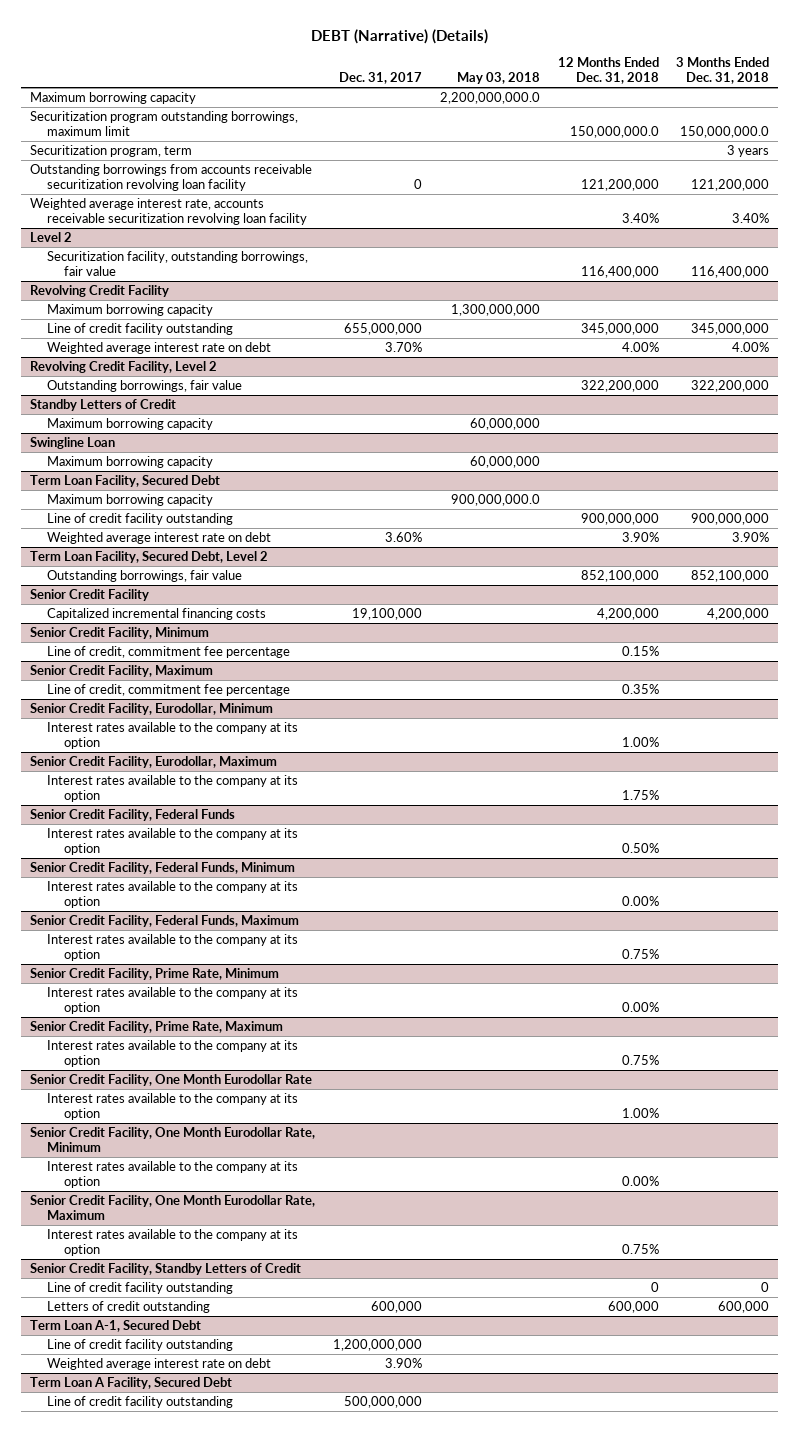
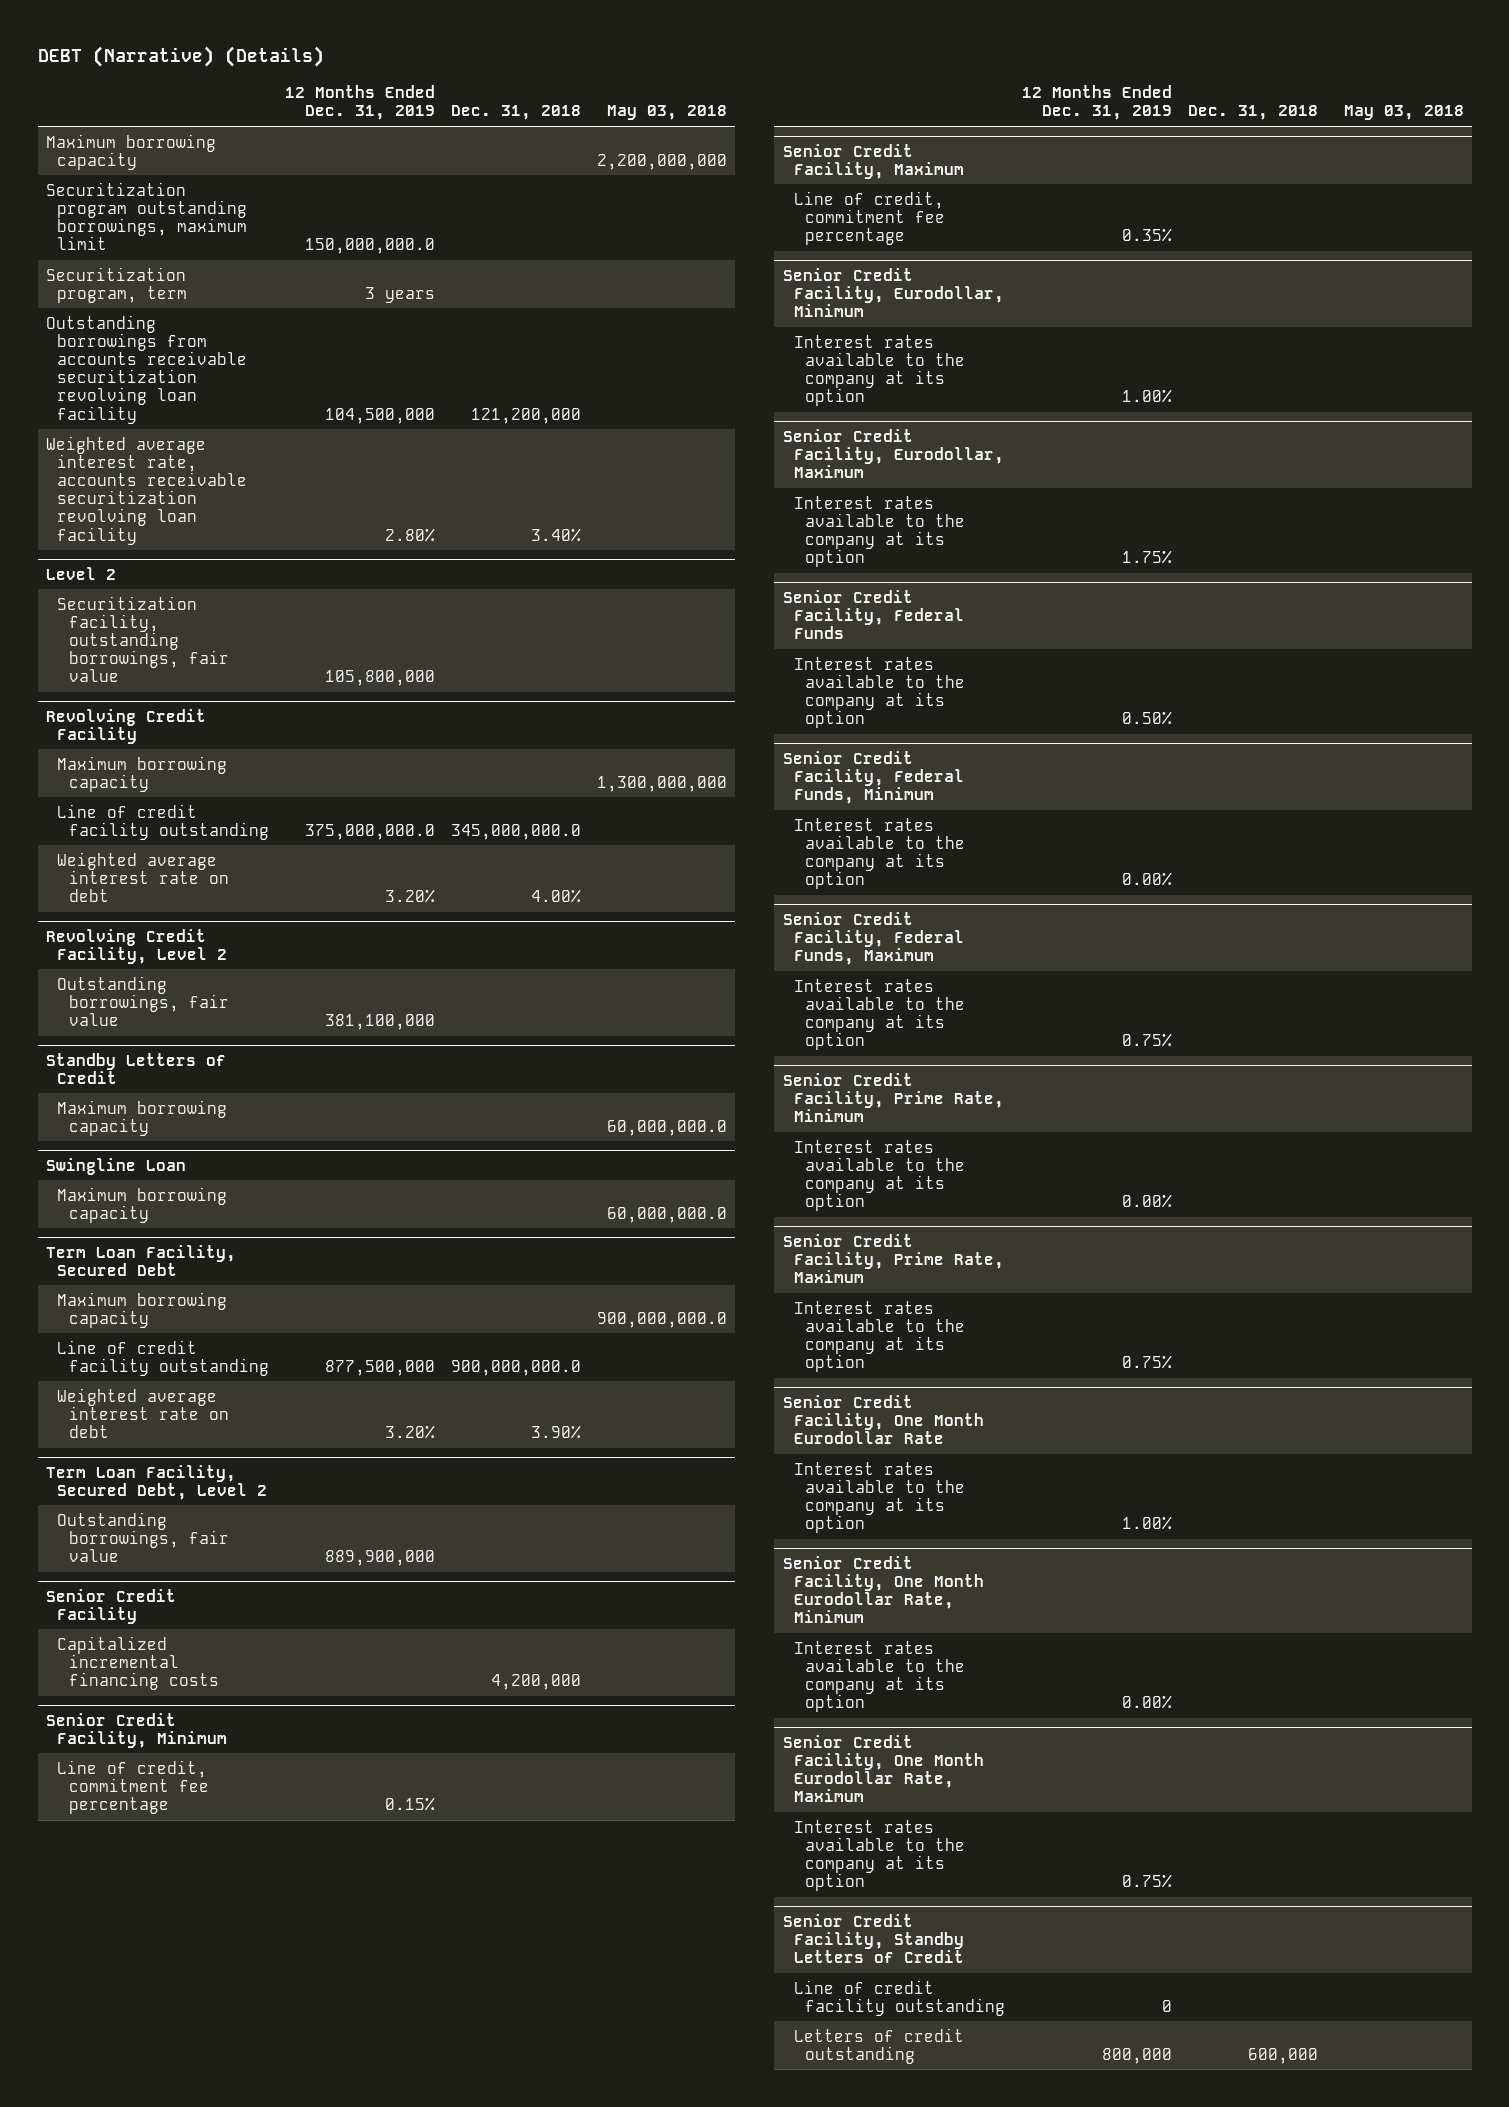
- | Dec. 31, 2017 | May 03, 2018 | 12 Months Ended Dec. 31, 2018 | 3 Months Ended Dec. 31, 2018
+ | 12 Months Ended Dec. 31, 2019 | Dec. 31, 2018 | May 03, 2018
- Maximum borrowing capacity | | 2,200,000,000.0 | |
+ Maximum borrowing capacity | | | 2,200,000,000
@ Standby Letters of Credit
- Maximum borrowing capacity | | 60,000,000 | |
+ Maximum borrowing capacity | | | 60,000,000.0
@ Swingline Loan
- Maximum borrowing capacity | | 60,000,000 | |
+ Maximum borrowing capacity | | | 60,000,000.0
- Term Loan A-1, Secured Debt
- Line of credit facility outstanding | 1,200,000,000 | | |
- Weighted average interest rate on debt | 3.90% | | |
- Term Loan A Facility, Secured Debt
- Line of credit facility outstanding | 500,000,000 | | |

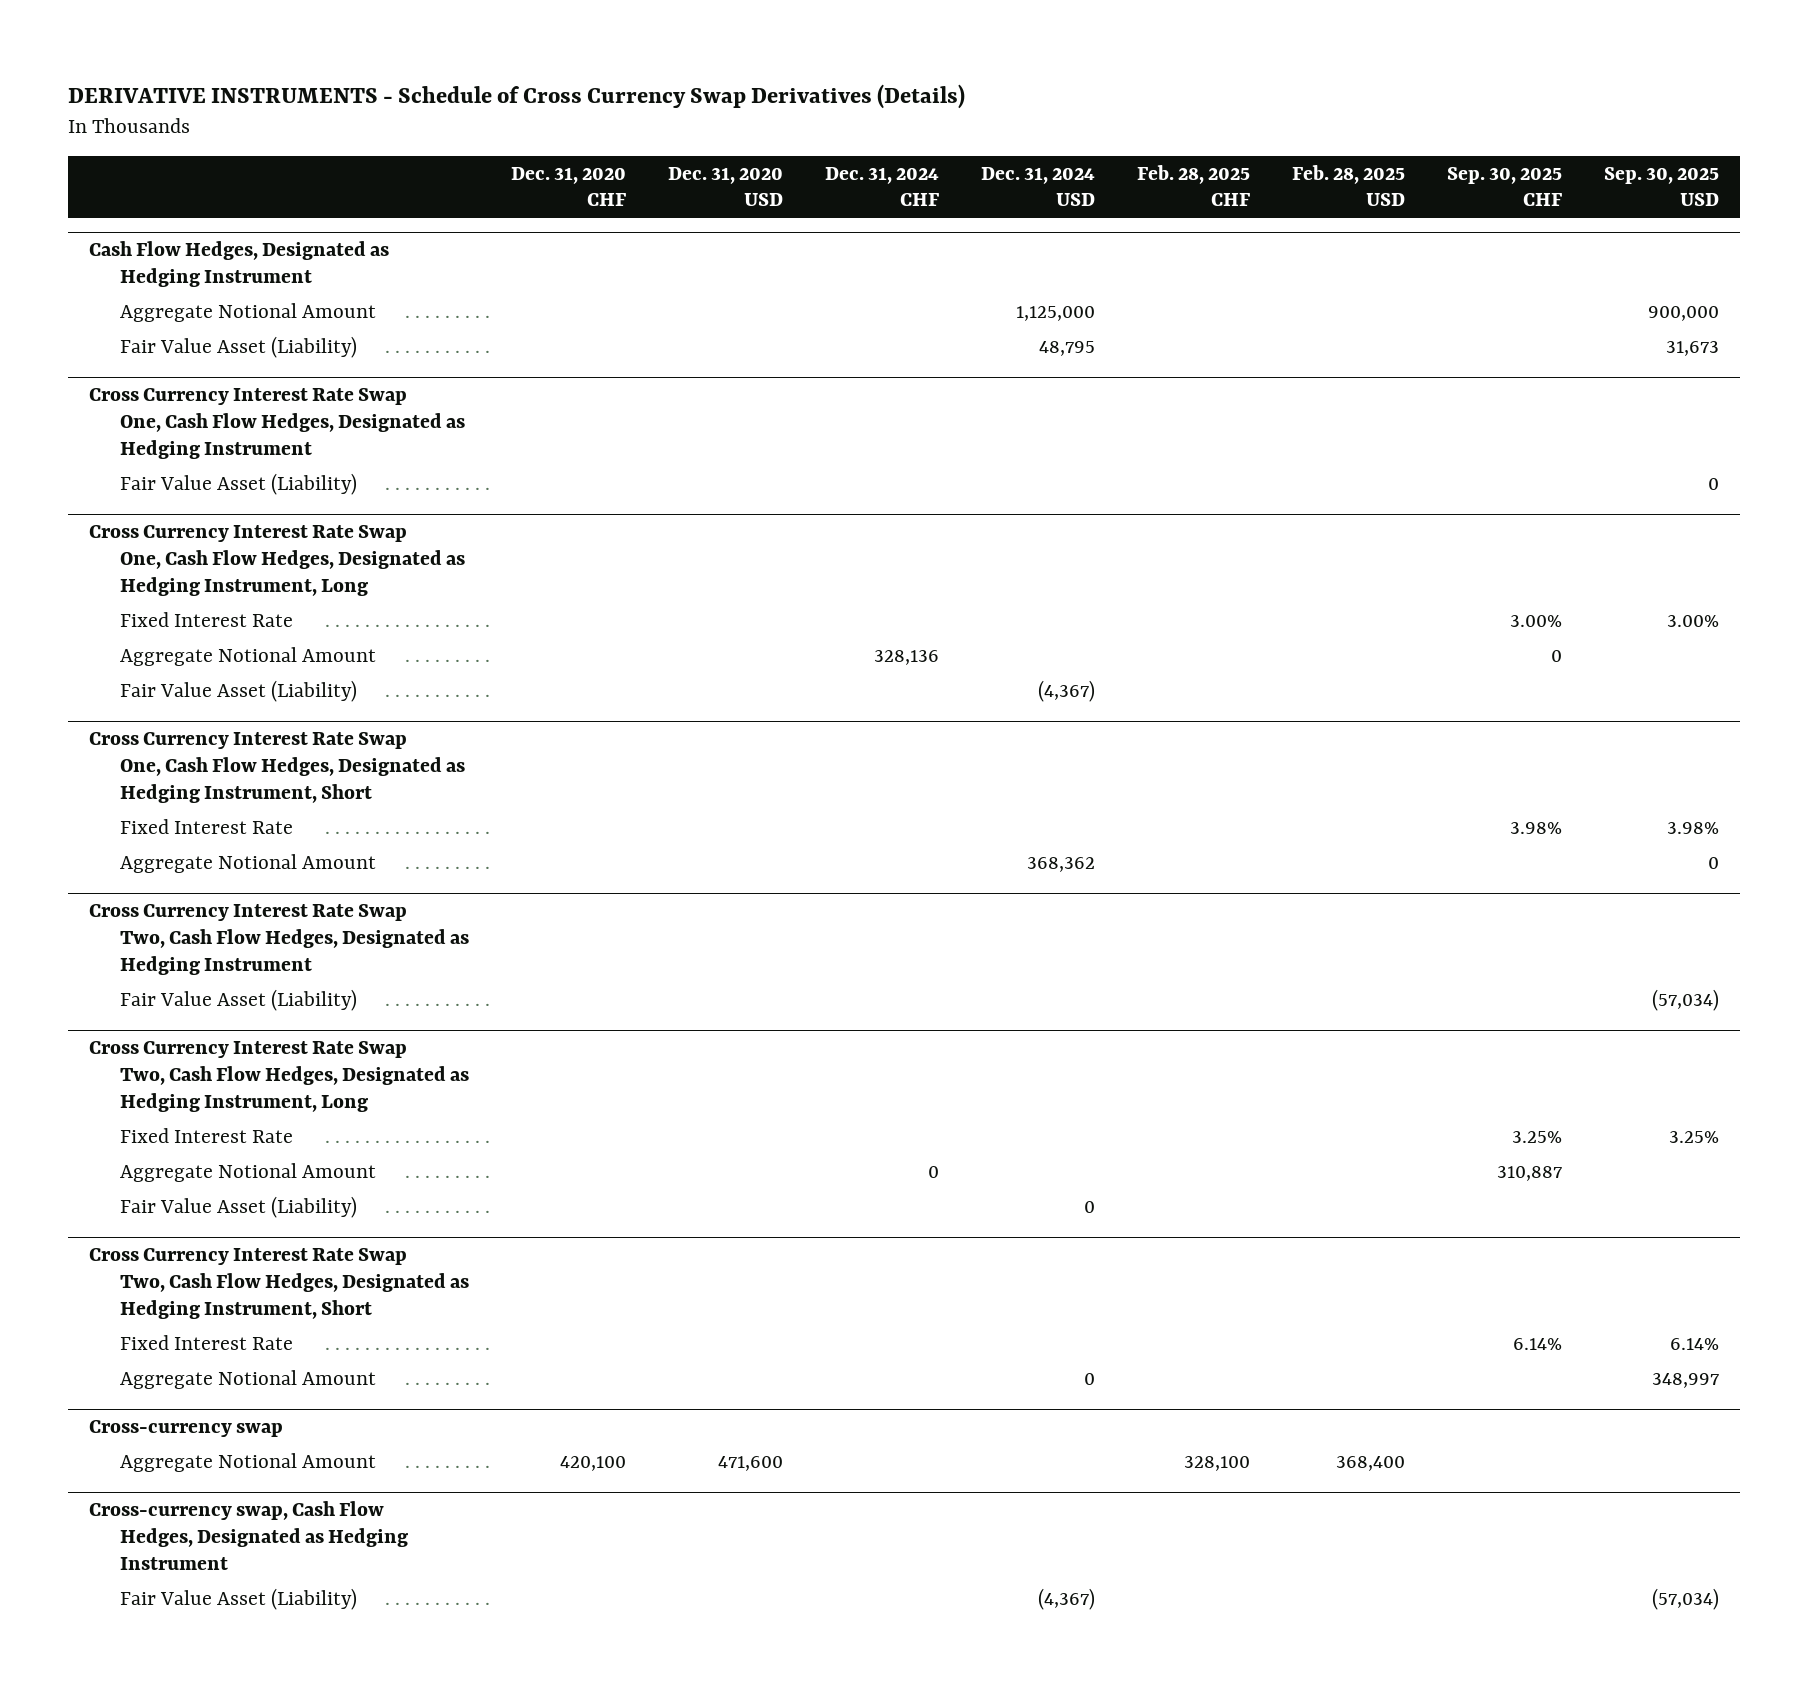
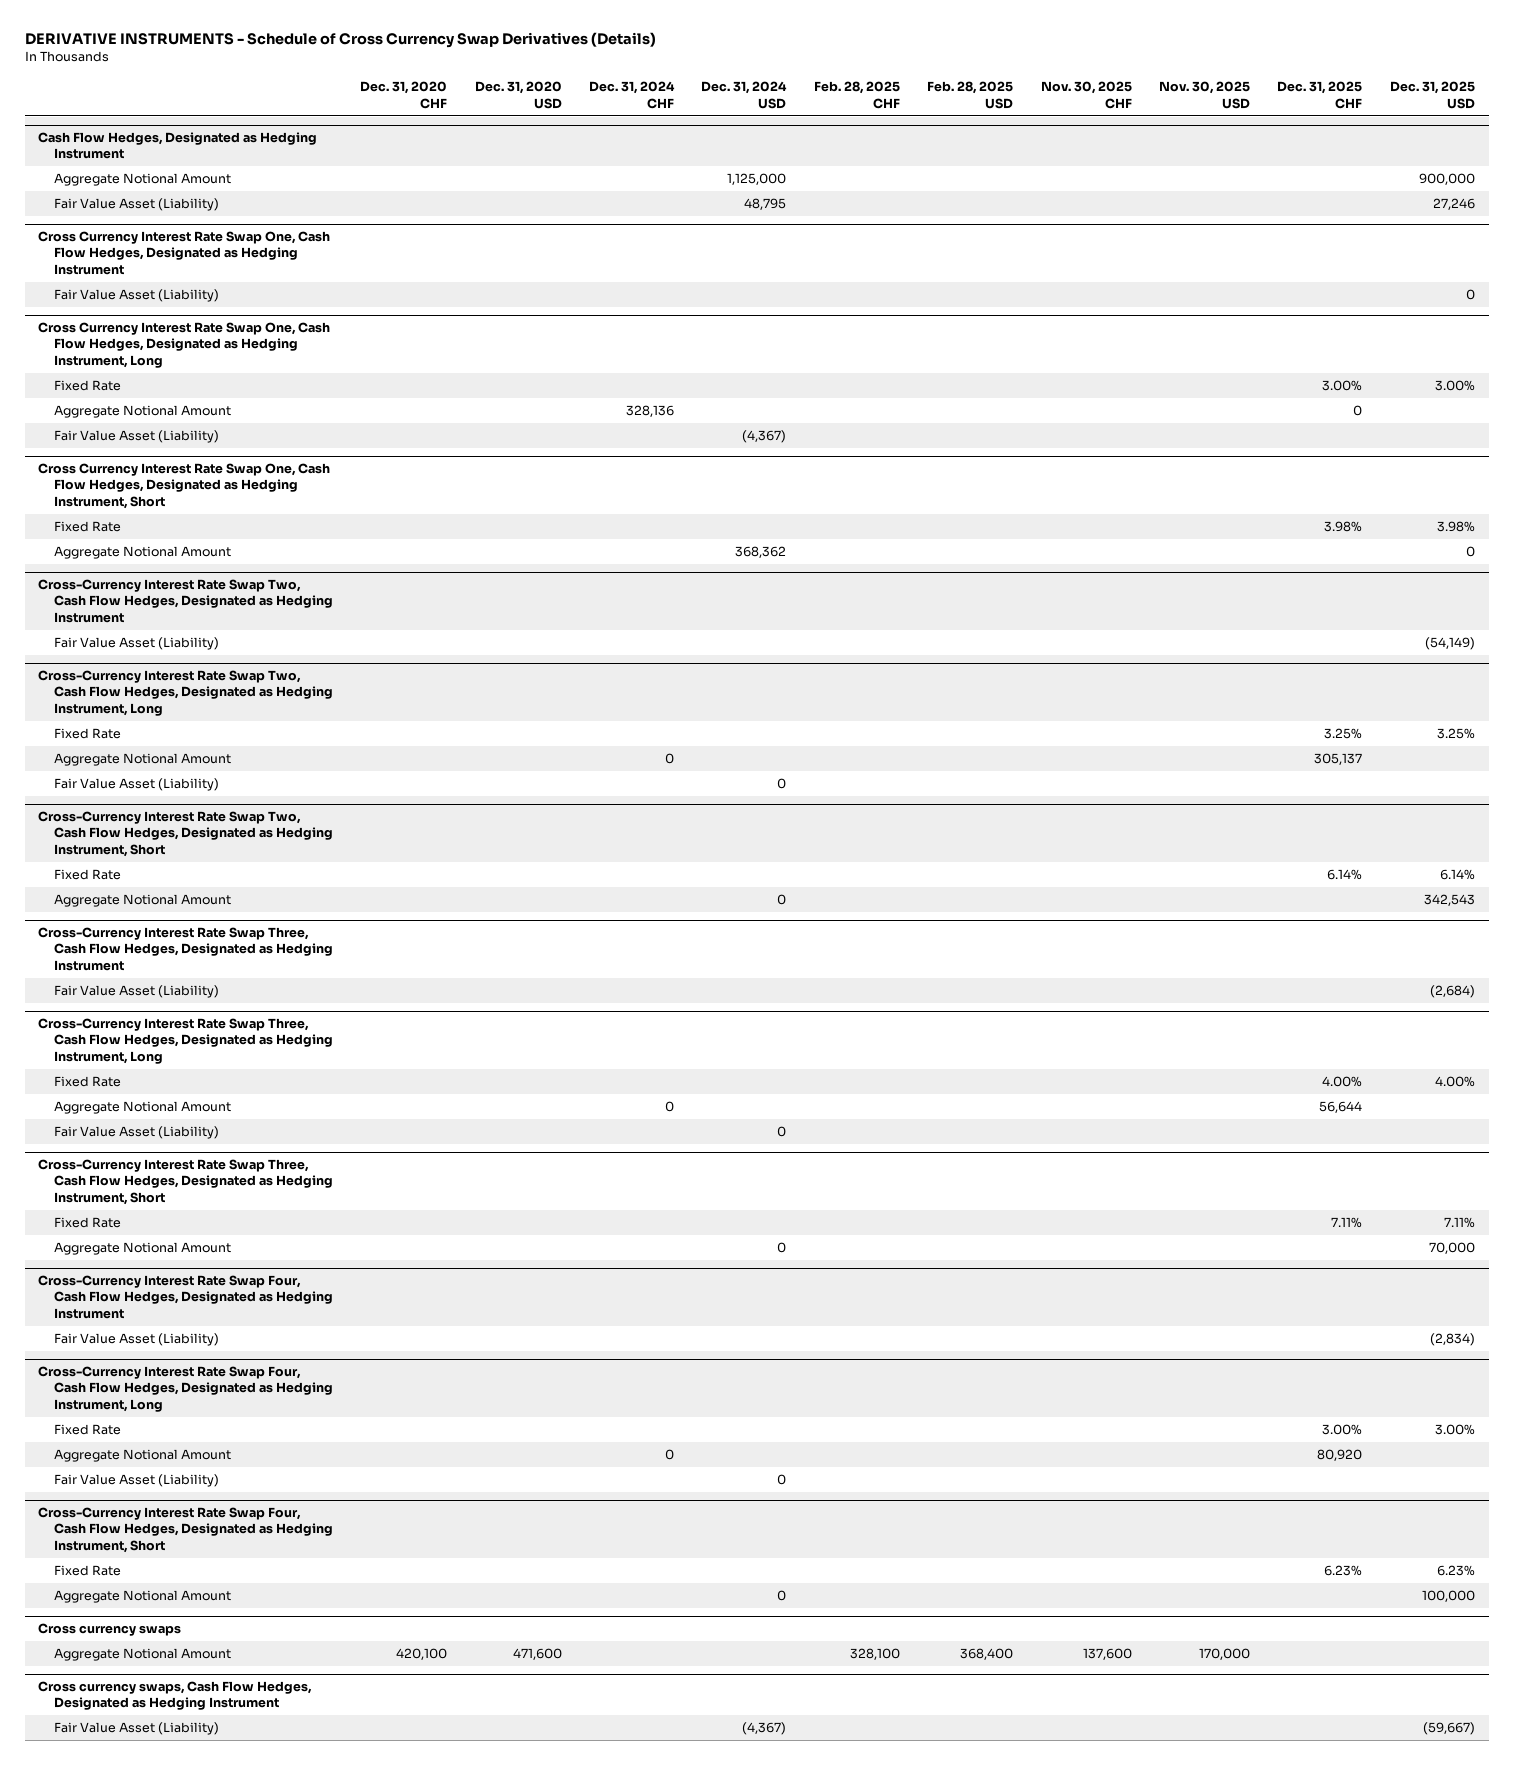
- | Dec. 31, 2020 CHF | Dec. 31, 2020 USD | Dec. 31, 2024 CHF | Dec. 31, 2024 USD | Feb. 28, 2025 CHF | Feb. 28, 2025 USD | Sep. 30, 2025 CHF | Sep. 30, 2025 USD
+ | Dec. 31, 2020 CHF | Dec. 31, 2020 USD | Dec. 31, 2024 CHF | Dec. 31, 2024 USD | Feb. 28, 2025 CHF | Feb. 28, 2025 USD | Nov. 30, 2025 CHF | Nov. 30, 2025 USD | Dec. 31, 2025 CHF | Dec. 31, 2025 USD
@ Cross Currency Interest Rate Swap One, Cash Flow Hedges, Designated as Hedging Instrument, Long
- Fixed Interest Rate | | | | | | | 3.00% | 3.00%
+ Fixed Rate | | | | | | | | | 3.00% | 3.00%
@ Cross Currency Interest Rate Swap One, Cash Flow Hedges, Designated as Hedging Instrument, Short
- Fixed Interest Rate | | | | | | | 3.98% | 3.98%
+ Fixed Rate | | | | | | | | | 3.98% | 3.98%
- Cross Currency Interest Rate Swap Two, Cash Flow Hedges, Designated as Hedging Instrument
+ Cross-Currency Interest Rate Swap Two, Cash Flow Hedges, Designated as Hedging Instrument
- Cross Currency Interest Rate Swap Two, Cash Flow Hedges, Designated as Hedging Instrument, Long
- Fixed Interest Rate | | | | | | | 3.25% | 3.25%
+ Cross-Currency Interest Rate Swap Two, Cash Flow Hedges, Designated as Hedging Instrument, Long
+ Fixed Rate | | | | | | | | | 3.25% | 3.25%
- Cross Currency Interest Rate Swap Two, Cash Flow Hedges, Designated as Hedging Instrument, Short
- Fixed Interest Rate | | | | | | | 6.14% | 6.14%
+ Cross-Currency Interest Rate Swap Two, Cash Flow Hedges, Designated as Hedging Instrument, Short
+ Fixed Rate | | | | | | | | | 6.14% | 6.14%
- Cross-currency swap
+ Cross-Currency Interest Rate Swap Three, Cash Flow Hedges, Designated as Hedging Instrument
+ Fair Value Asset (Liability) | | | | | | | | | | (2,684)
+ Cross-Currency Interest Rate Swap Three, Cash Flow Hedges, Designated as Hedging Instrument, Long
+ Fixed Rate | | | | | | | | | 4.00% | 4.00%
+ Aggregate Notional Amount | | | 0 | | | | | | 56,644 |
+ Fair Value Asset (Liability) | | | | 0 | | | | | |
+ Cross-Currency Interest Rate Swap Three, Cash Flow Hedges, Designated as Hedging Instrument, Short
+ Fixed Rate | | | | | | | | | 7.11% | 7.11%
+ Aggregate Notional Amount | | | | 0 | | | | | | 70,000
+ Cross-Currency Interest Rate Swap Four, Cash Flow Hedges, Designated as Hedging Instrument
+ Fair Value Asset (Liability) | | | | | | | | | | (2,834)
+ Cross-Currency Interest Rate Swap Four, Cash Flow Hedges, Designated as Hedging Instrument, Long
+ Fixed Rate | | | | | | | | | 3.00% | 3.00%
+ Aggregate Notional Amount | | | 0 | | | | | | 80,920 |
+ Fair Value Asset (Liability) | | | | 0 | | | | | |
+ Cross-Currency Interest Rate Swap Four, Cash Flow Hedges, Designated as Hedging Instrument, Short
+ Fixed Rate | | | | | | | | | 6.23% | 6.23%
+ Aggregate Notional Amount | | | | 0 | | | | | | 100,000
+ Cross currency swaps
- Cross-currency swap, Cash Flow Hedges, Designated as Hedging Instrument
+ Cross currency swaps, Cash Flow Hedges, Designated as Hedging Instrument

